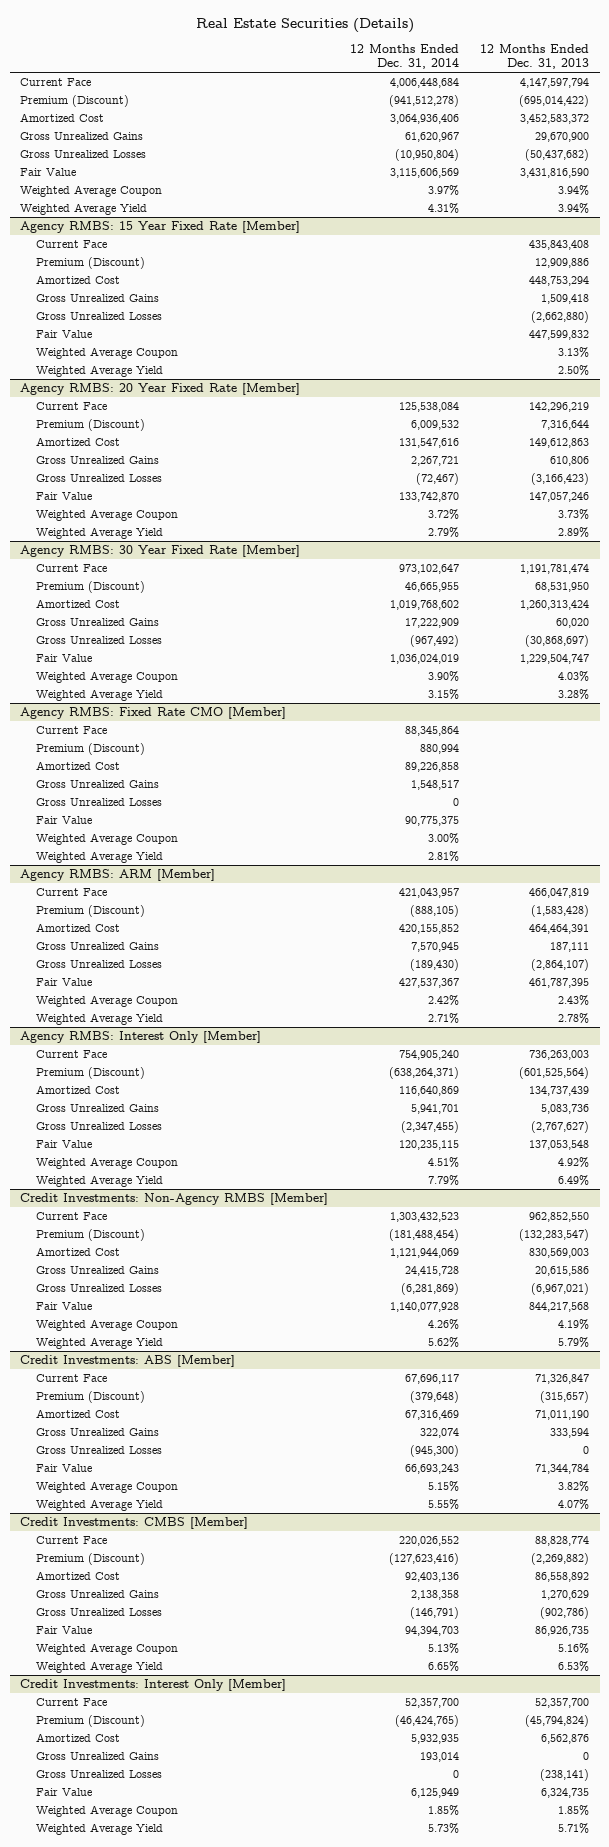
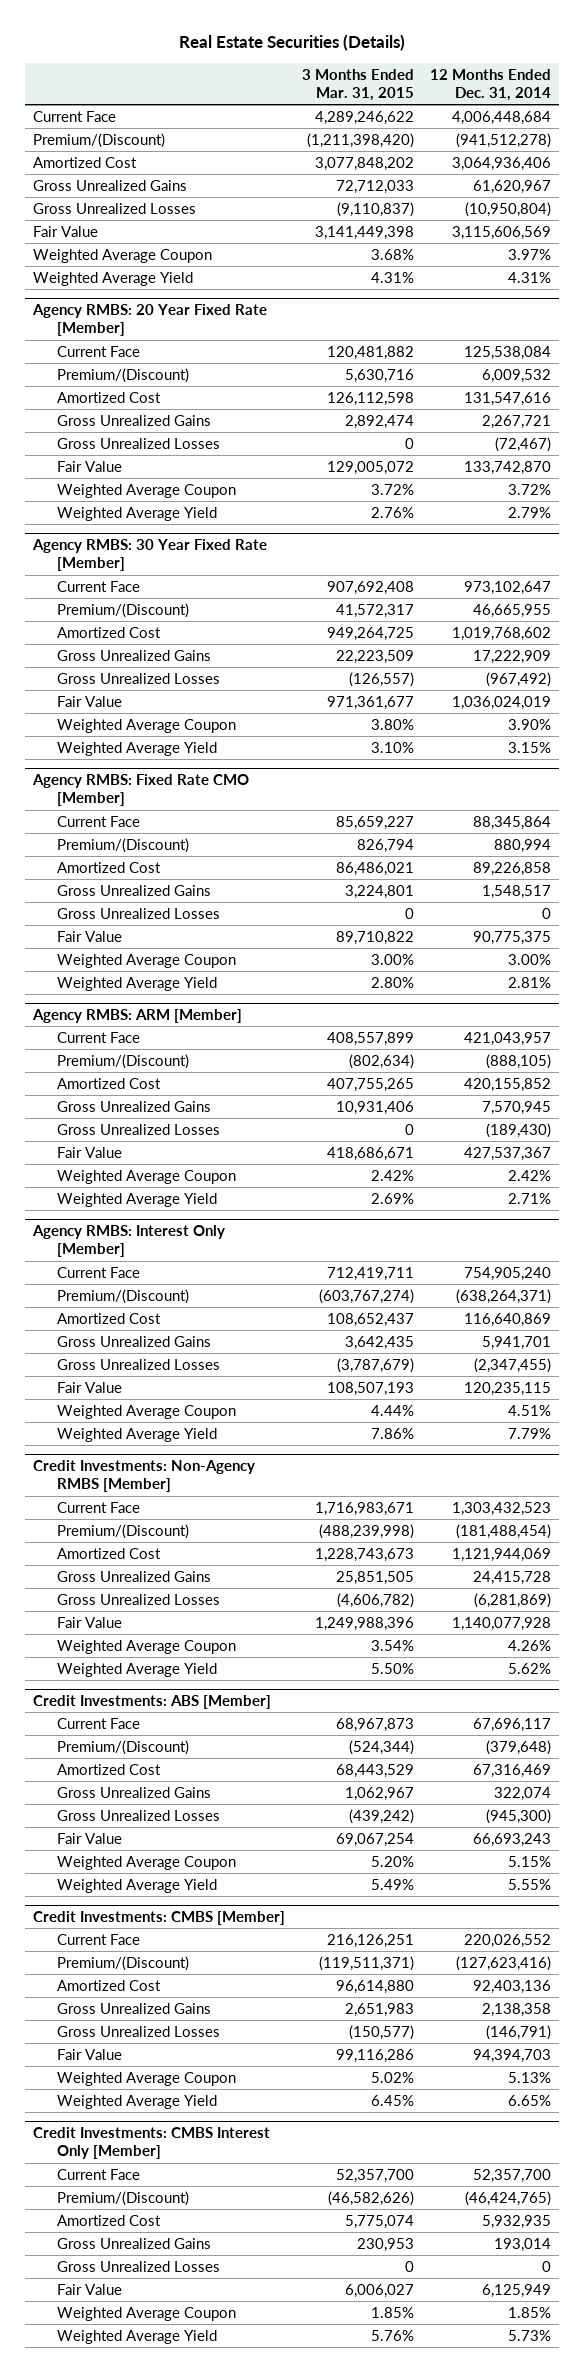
- | 12 Months Ended Dec. 31, 2014 | 12 Months Ended Dec. 31, 2013
+ | 3 Months Ended Mar. 31, 2015 | 12 Months Ended Dec. 31, 2014
- Premium (Discount) | (941,512,278) | (695,014,422)
+ Premium/(Discount) | (1,211,398,420) | (941,512,278)
- Agency RMBS: 15 Year Fixed Rate [Member]
- Current Face | | 435,843,408
- Premium (Discount) | | 12,909,886
- Amortized Cost | | 448,753,294
- Gross Unrealized Gains | | 1,509,418
- Gross Unrealized Losses | | (2,662,880)
- Fair Value | | 447,599,832
- Weighted Average Coupon | | 3.13%
- Weighted Average Yield | | 2.50%
@ Agency RMBS: 20 Year Fixed Rate [Member]
- Premium (Discount) | 6,009,532 | 7,316,644
+ Premium/(Discount) | 5,630,716 | 6,009,532
@ Agency RMBS: 30 Year Fixed Rate [Member]
- Premium (Discount) | 46,665,955 | 68,531,950
+ Premium/(Discount) | 41,572,317 | 46,665,955
@ Agency RMBS: Fixed Rate CMO [Member]
- Premium (Discount) | 880,994 |
+ Premium/(Discount) | 826,794 | 880,994
@ Agency RMBS: ARM [Member]
- Premium (Discount) | (888,105) | (1,583,428)
+ Premium/(Discount) | (802,634) | (888,105)
@ Agency RMBS: Interest Only [Member]
- Premium (Discount) | (638,264,371) | (601,525,564)
+ Premium/(Discount) | (603,767,274) | (638,264,371)
@ Credit Investments: Non-Agency RMBS [Member]
- Premium (Discount) | (181,488,454) | (132,283,547)
+ Premium/(Discount) | (488,239,998) | (181,488,454)
@ Credit Investments: ABS [Member]
- Premium (Discount) | (379,648) | (315,657)
+ Premium/(Discount) | (524,344) | (379,648)
@ Credit Investments: CMBS [Member]
- Premium (Discount) | (127,623,416) | (2,269,882)
+ Premium/(Discount) | (119,511,371) | (127,623,416)
- Credit Investments: Interest Only [Member]
+ Credit Investments: CMBS Interest Only [Member]
- Premium (Discount) | (46,424,765) | (45,794,824)
+ Premium/(Discount) | (46,582,626) | (46,424,765)

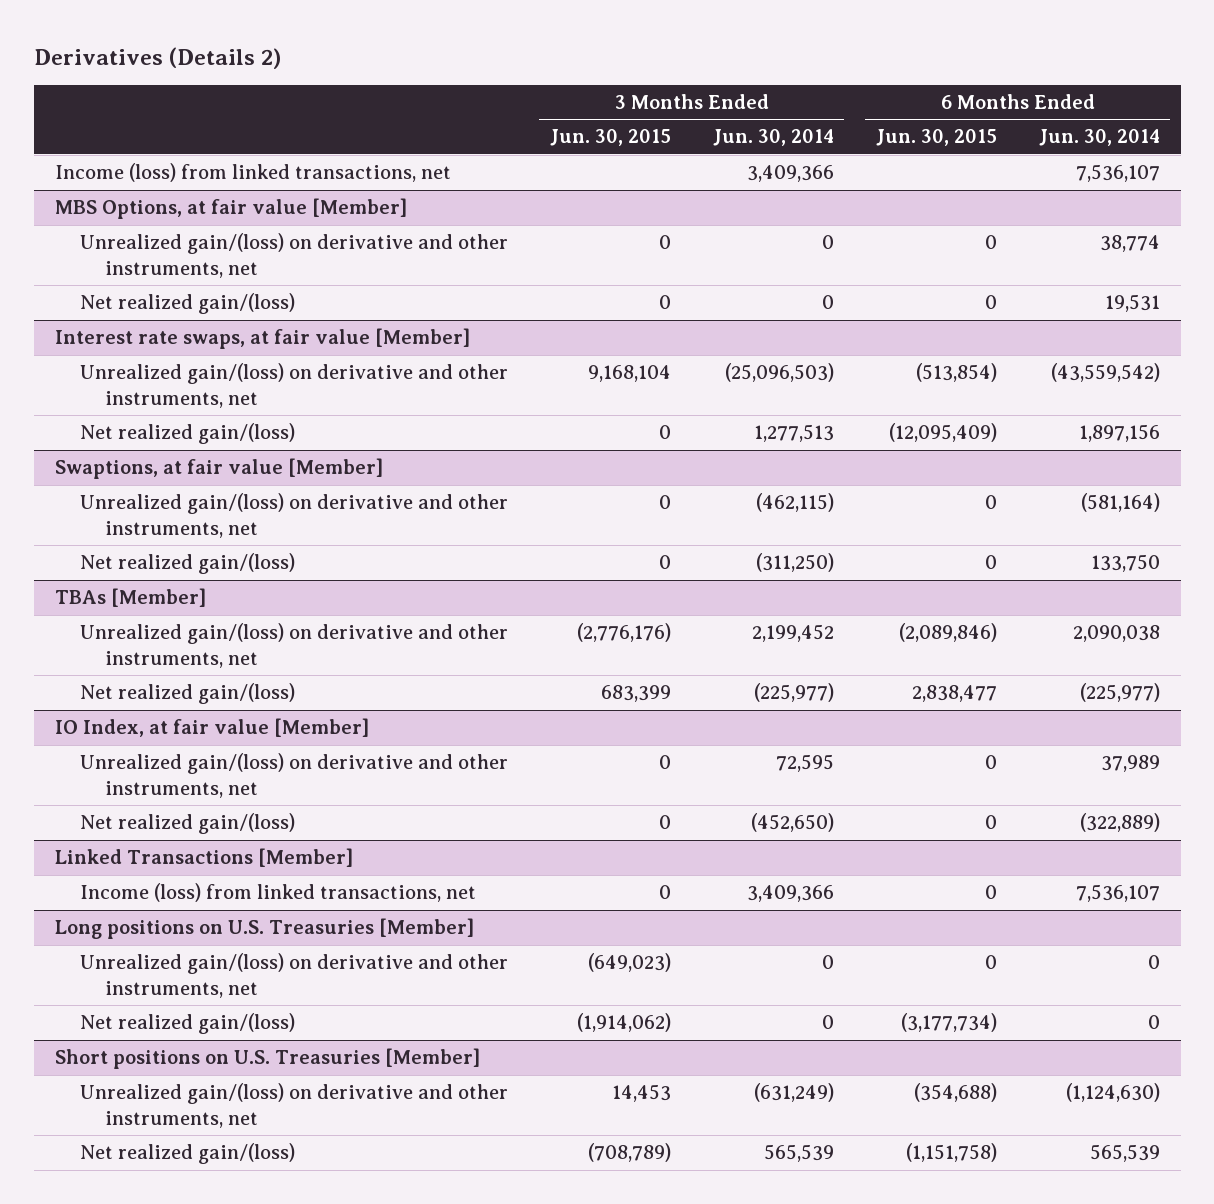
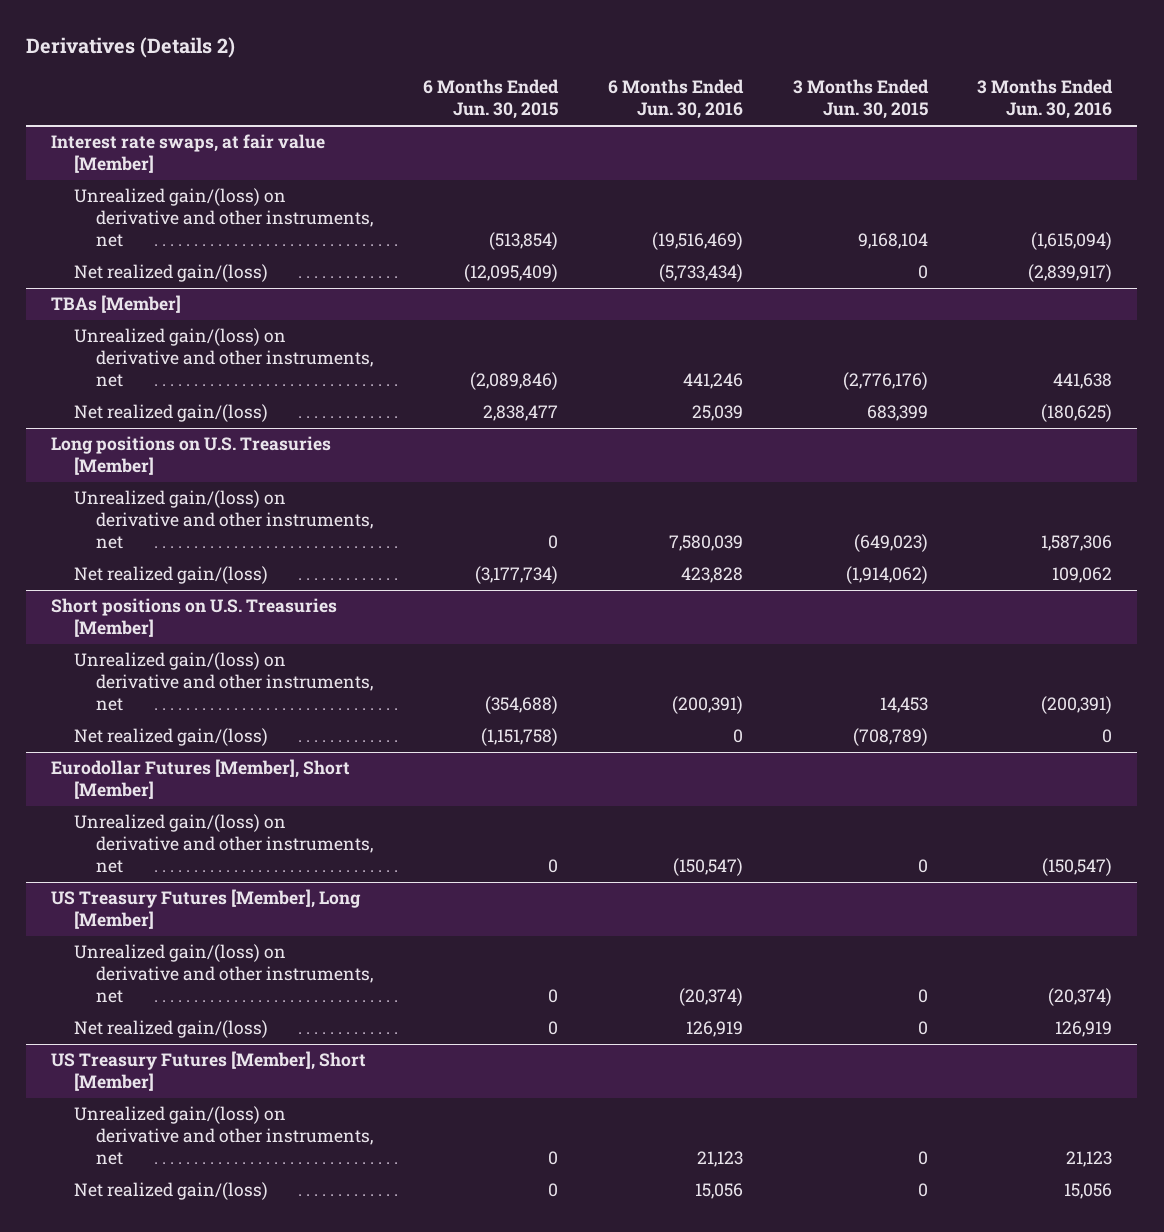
- | 3 Months Ended Jun. 30, 2015 | 3 Months Ended Jun. 30, 2014 | 6 Months Ended Jun. 30, 2015 | 6 Months Ended Jun. 30, 2014
+ | 6 Months Ended Jun. 30, 2015 | 6 Months Ended Jun. 30, 2016 | 3 Months Ended Jun. 30, 2015 | 3 Months Ended Jun. 30, 2016
- Income (loss) from linked transactions, net | | 3,409,366 | | 7,536,107
- MBS Options, at fair value [Member]
- Unrealized gain/(loss) on derivative and other instruments, net | 0 | 0 | 0 | 38,774
- Net realized gain/(loss) | 0 | 0 | 0 | 19,531
- Swaptions, at fair value [Member]
- Unrealized gain/(loss) on derivative and other instruments, net | 0 | (462,115) | 0 | (581,164)
- Net realized gain/(loss) | 0 | (311,250) | 0 | 133,750
- IO Index, at fair value [Member]
- Unrealized gain/(loss) on derivative and other instruments, net | 0 | 72,595 | 0 | 37,989
- Net realized gain/(loss) | 0 | (452,650) | 0 | (322,889)
- Linked Transactions [Member]
- Income (loss) from linked transactions, net | 0 | 3,409,366 | 0 | 7,536,107
+ Eurodollar Futures [Member], Short [Member]
+ Unrealized gain/(loss) on derivative and other instruments, net | 0 | (150,547) | 0 | (150,547)
+ US Treasury Futures [Member], Long [Member]
+ Unrealized gain/(loss) on derivative and other instruments, net | 0 | (20,374) | 0 | (20,374)
+ Net realized gain/(loss) | 0 | 126,919 | 0 | 126,919
+ US Treasury Futures [Member], Short [Member]
+ Unrealized gain/(loss) on derivative and other instruments, net | 0 | 21,123 | 0 | 21,123
+ Net realized gain/(loss) | 0 | 15,056 | 0 | 15,056

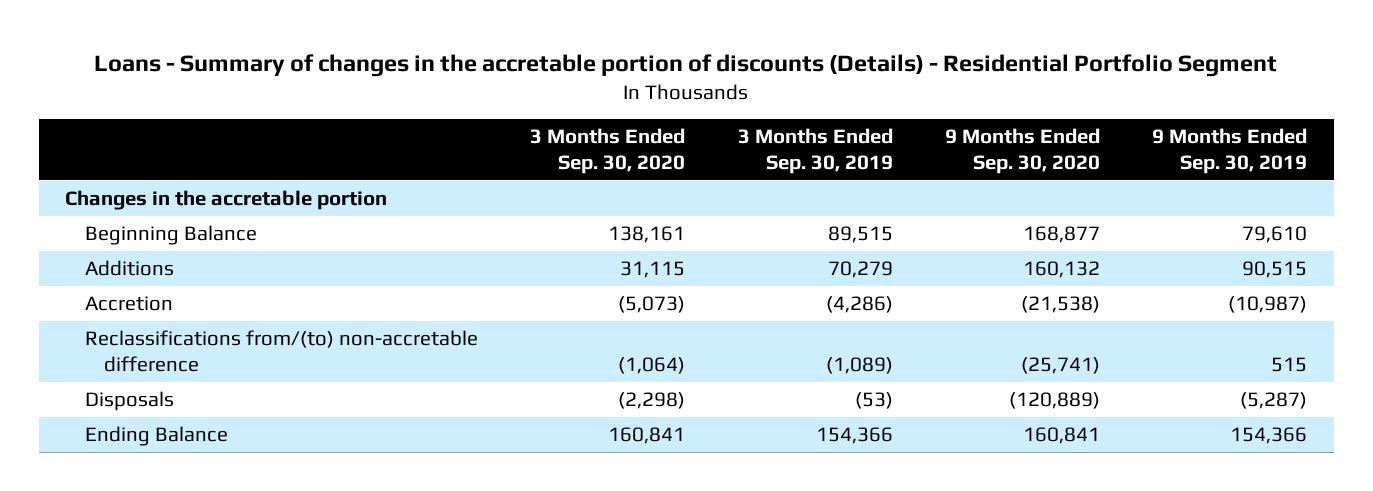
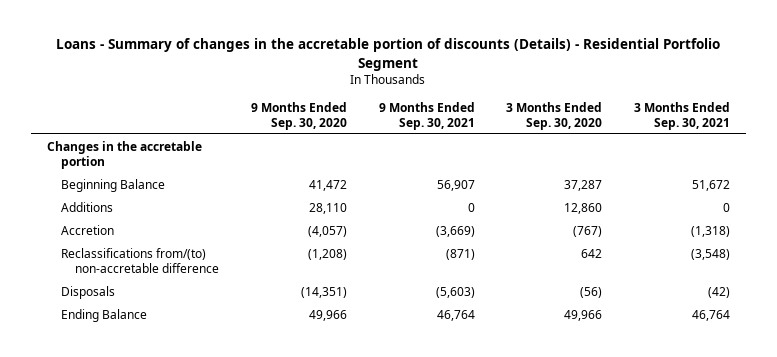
- | 3 Months Ended Sep. 30, 2020 | 3 Months Ended Sep. 30, 2019 | 9 Months Ended Sep. 30, 2020 | 9 Months Ended Sep. 30, 2019
+ | 9 Months Ended Sep. 30, 2020 | 9 Months Ended Sep. 30, 2021 | 3 Months Ended Sep. 30, 2020 | 3 Months Ended Sep. 30, 2021
- Beginning Balance | 138,161 | 89,515 | 168,877 | 79,610
- Additions | 31,115 | 70,279 | 160,132 | 90,515
- Accretion | (5,073) | (4,286) | (21,538) | (10,987)
- Reclassifications from/(to) non-accretable difference | (1,064) | (1,089) | (25,741) | 515
- Disposals | (2,298) | (53) | (120,889) | (5,287)
- Ending Balance | 160,841 | 154,366 | 160,841 | 154,366
+ Beginning Balance | 41,472 | 56,907 | 37,287 | 51,672
+ Additions | 28,110 | 0 | 12,860 | 0
+ Accretion | (4,057) | (3,669) | (767) | (1,318)
+ Reclassifications from/(to) non-accretable difference | (1,208) | (871) | 642 | (3,548)
+ Disposals | (14,351) | (5,603) | (56) | (42)
+ Ending Balance | 49,966 | 46,764 | 49,966 | 46,764

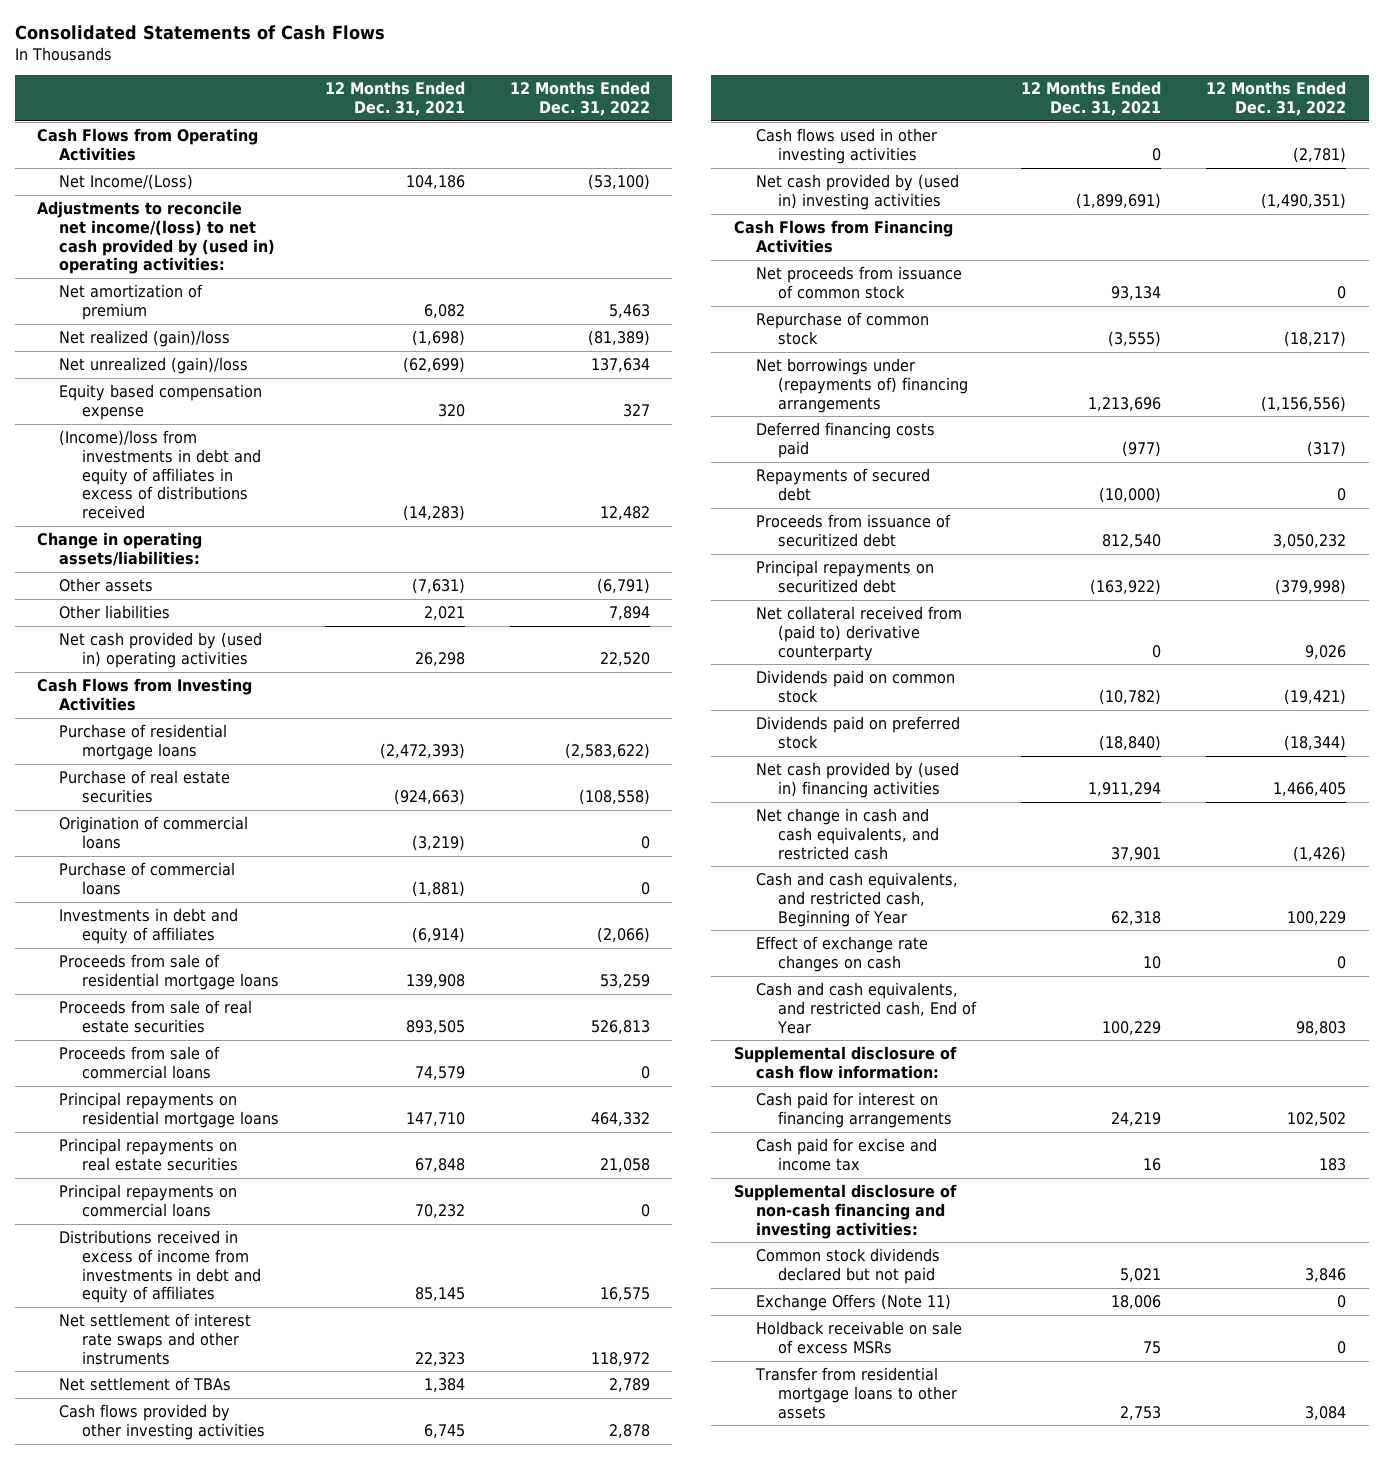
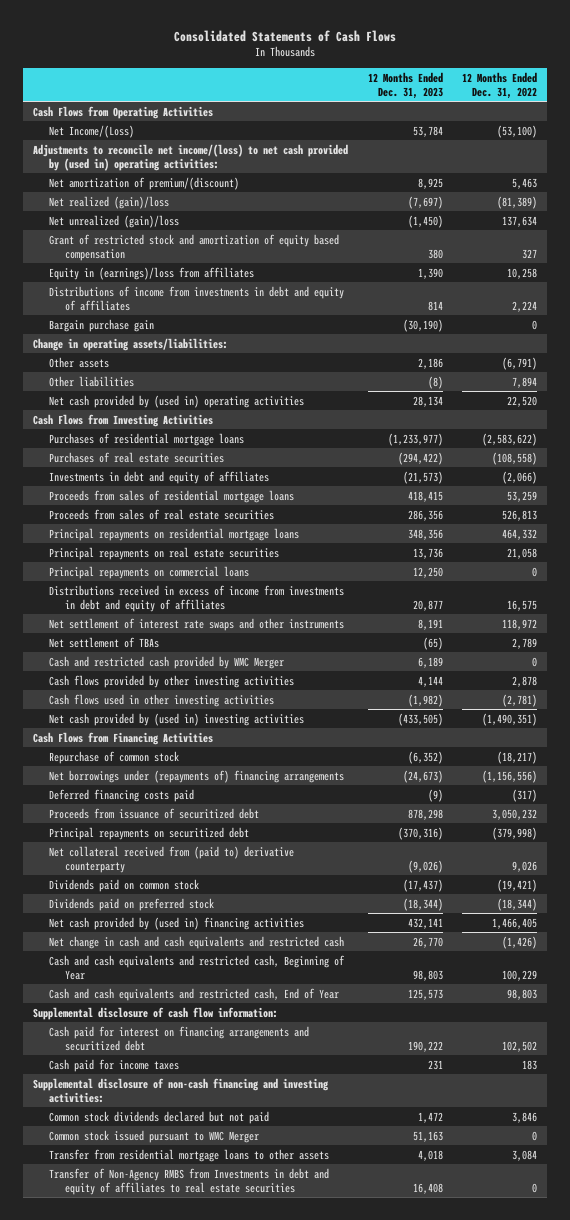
- | 12 Months Ended Dec. 31, 2021 | 12 Months Ended Dec. 31, 2022
+ | 12 Months Ended Dec. 31, 2023 | 12 Months Ended Dec. 31, 2022
- Net amortization of premium | 6,082 | 5,463
+ Net amortization of premium/(discount) | 8,925 | 5,463
- Equity based compensation expense | 320 | 327
- (Income)/loss from investments in debt and equity of affiliates in excess of distributions received | (14,283) | 12,482
+ Grant of restricted stock and amortization of equity based compensation | 380 | 327
+ Equity in (earnings)/loss from affiliates | 1,390 | 10,258
+ Distributions of income from investments in debt and equity of affiliates | 814 | 2,224
+ Bargain purchase gain | (30,190) | 0
- Purchase of residential mortgage loans | (2,472,393) | (2,583,622)
- Purchase of real estate securities | (924,663) | (108,558)
- Origination of commercial loans | (3,219) | 0
- Purchase of commercial loans | (1,881) | 0
+ Purchases of residential mortgage loans | (1,233,977) | (2,583,622)
+ Purchases of real estate securities | (294,422) | (108,558)
- Proceeds from sale of residential mortgage loans | 139,908 | 53,259
- Proceeds from sale of real estate securities | 893,505 | 526,813
- Proceeds from sale of commercial loans | 74,579 | 0
+ Proceeds from sales of residential mortgage loans | 418,415 | 53,259
+ Proceeds from sales of real estate securities | 286,356 | 526,813
+ Cash and restricted cash provided by WMC Merger | 6,189 | 0
- Net proceeds from issuance of common stock | 93,134 | 0
- Repayments of secured debt | (10,000) | 0
- Net change in cash and cash equivalents, and restricted cash | 37,901 | (1,426)
- Cash and cash equivalents, and restricted cash, Beginning of Year | 62,318 | 100,229
- Effect of exchange rate changes on cash | 10 | 0
- Cash and cash equivalents, and restricted cash, End of Year | 100,229 | 98,803
+ Net change in cash and cash equivalents and restricted cash | 26,770 | (1,426)
+ Cash and cash equivalents and restricted cash, Beginning of Year | 98,803 | 100,229
+ Cash and cash equivalents and restricted cash, End of Year | 125,573 | 98,803
- Cash paid for interest on financing arrangements | 24,219 | 102,502
- Cash paid for excise and income tax | 16 | 183
+ Cash paid for interest on financing arrangements and securitized debt | 190,222 | 102,502
+ Cash paid for income taxes | 231 | 183
- Exchange Offers (Note 11) | 18,006 | 0
- Holdback receivable on sale of excess MSRs | 75 | 0
+ Common stock issued pursuant to WMC Merger | 51,163 | 0
+ Transfer of Non-Agency RMBS from Investments in debt and equity of affiliates to real estate securities | 16,408 | 0

